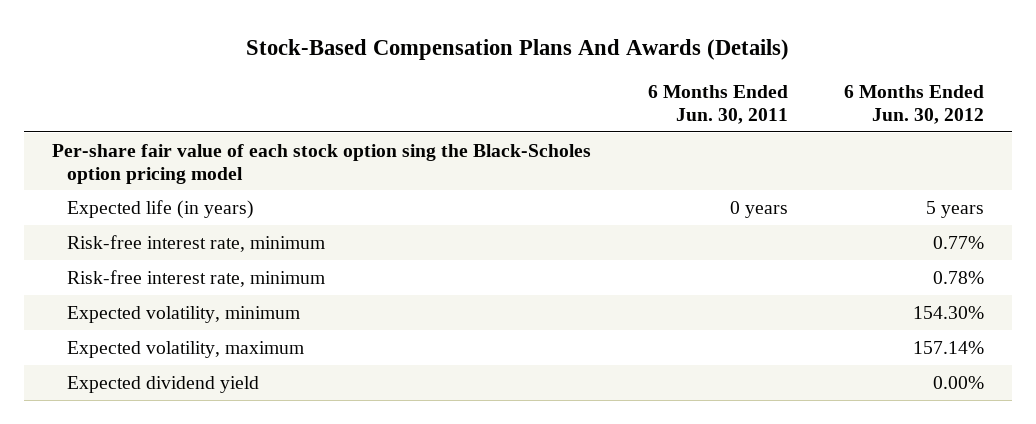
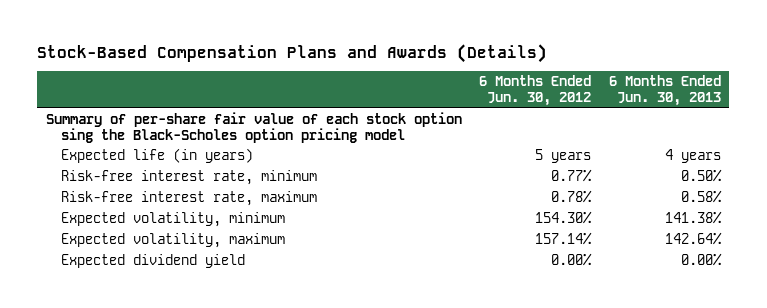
- Stock-Based Compensation Plans And Awards (Details)
+ Stock-Based Compensation Plans and Awards (Details)
- | 6 Months Ended Jun. 30, 2011 | 6 Months Ended Jun. 30, 2012
+ | 6 Months Ended Jun. 30, 2012 | 6 Months Ended Jun. 30, 2013
- Per-share fair value of each stock option sing the Black-Scholes option pricing model
+ Summary of per-share fair value of each stock option sing the Black-Scholes option pricing model
- Risk-free interest rate, minimum | | 0.78%
+ Risk-free interest rate, maximum | 0.78% | 0.58%

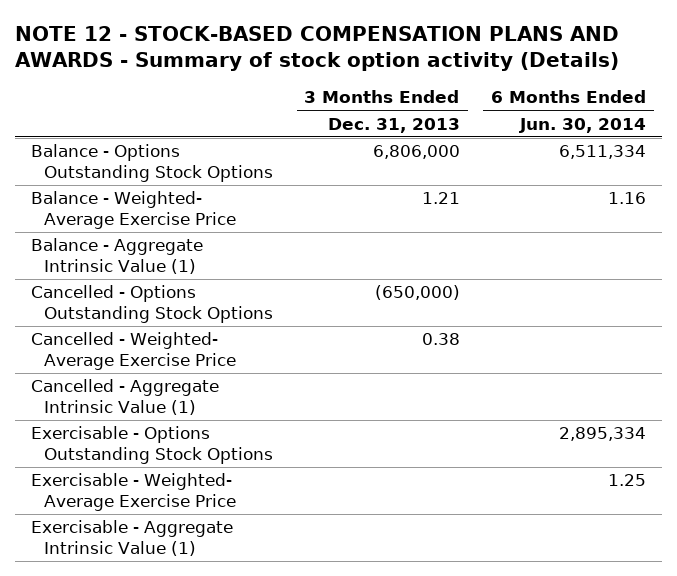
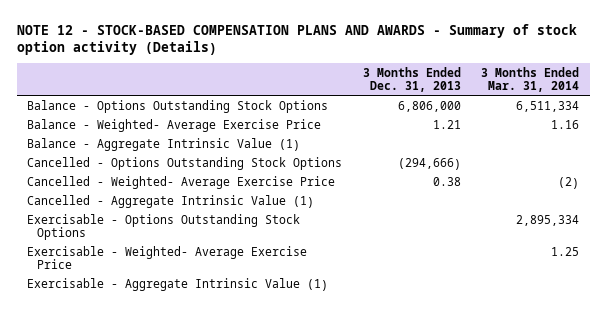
- | 3 Months Ended Dec. 31, 2013 | 6 Months Ended Jun. 30, 2014
+ | 3 Months Ended Dec. 31, 2013 | 3 Months Ended Mar. 31, 2014
- Cancelled - Options Outstanding Stock Options | (650,000) |
+ Cancelled - Options Outstanding Stock Options | (294,666) |

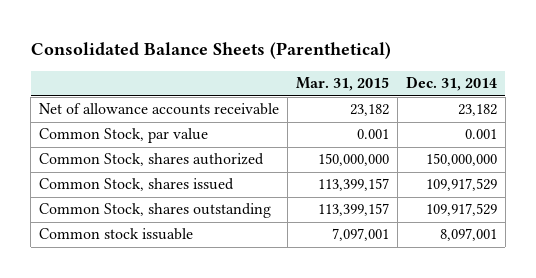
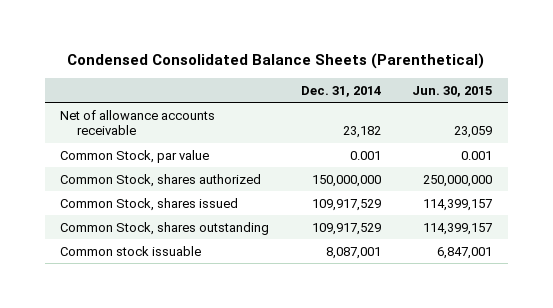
- Consolidated Balance Sheets (Parenthetical)
+ Condensed Consolidated Balance Sheets (Parenthetical)
- | Mar. 31, 2015 | Dec. 31, 2014
+ | Dec. 31, 2014 | Jun. 30, 2015
- Common stock issuable | 7,097,001 | 8,097,001
+ Common stock issuable | 8,087,001 | 6,847,001

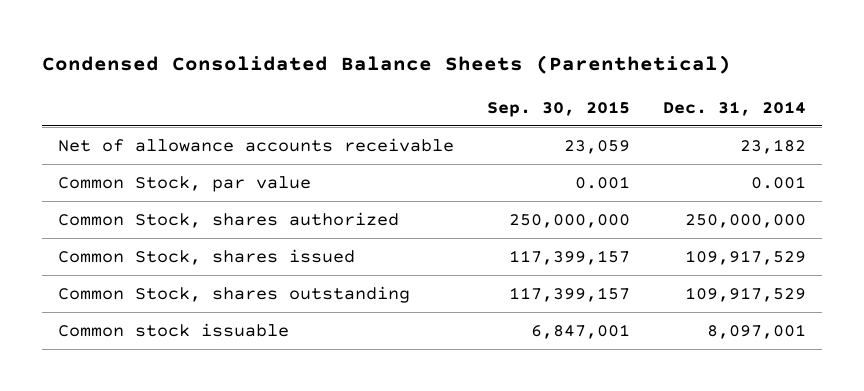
- | Dec. 31, 2014 | Jun. 30, 2015
+ | Sep. 30, 2015 | Dec. 31, 2014
- Common Stock, shares authorized | 150,000,000 | 250,000,000
+ Common Stock, shares authorized | 250,000,000 | 250,000,000
- Common stock issuable | 8,087,001 | 6,847,001
+ Common stock issuable | 6,847,001 | 8,097,001

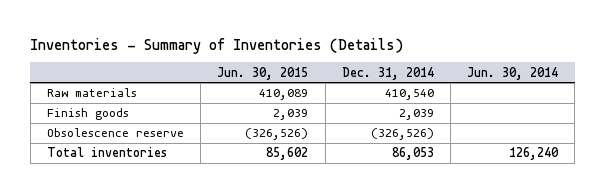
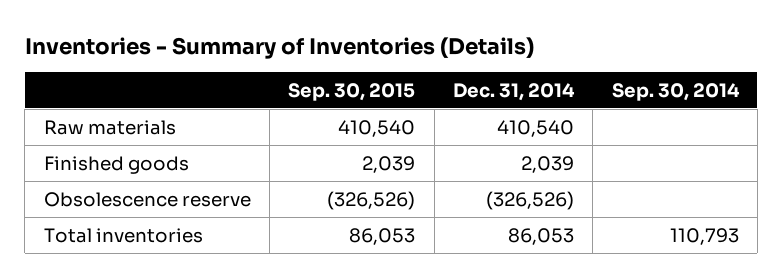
- | Jun. 30, 2015 | Dec. 31, 2014 | Jun. 30, 2014
+ | Sep. 30, 2015 | Dec. 31, 2014 | Sep. 30, 2014
- Finish goods | 2,039 | 2,039 |
+ Finished goods | 2,039 | 2,039 |

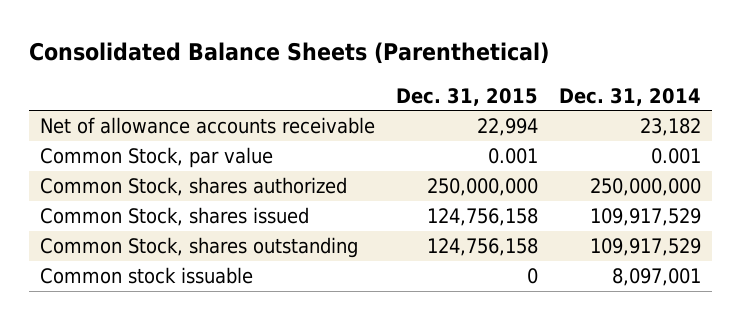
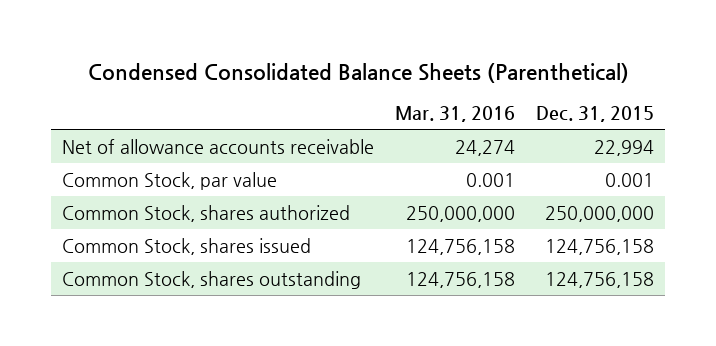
- Consolidated Balance Sheets (Parenthetical)
+ Condensed Consolidated Balance Sheets (Parenthetical)
- | Dec. 31, 2015 | Dec. 31, 2014
+ | Mar. 31, 2016 | Dec. 31, 2015
- Common stock issuable | 0 | 8,097,001

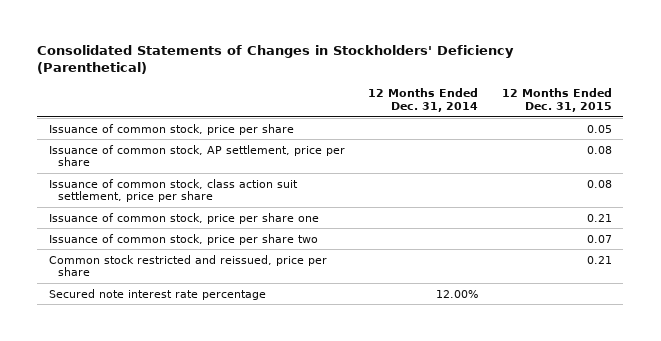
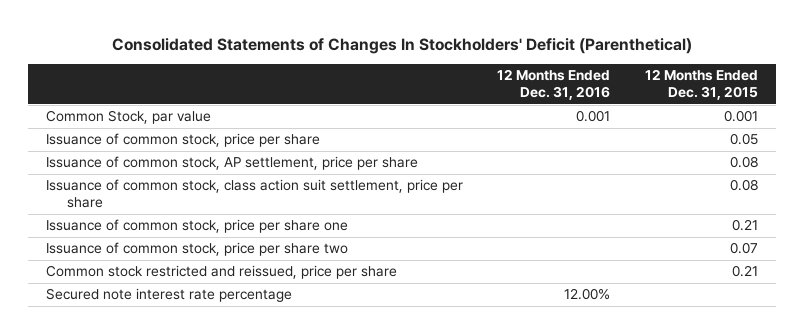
- Consolidated Statements of Changes in Stockholders' Deficiency (Parenthetical)
+ Consolidated Statements of Changes In Stockholders' Deficit (Parenthetical)
- | 12 Months Ended Dec. 31, 2014 | 12 Months Ended Dec. 31, 2015
+ | 12 Months Ended Dec. 31, 2016 | 12 Months Ended Dec. 31, 2015
+ Common Stock, par value | 0.001 | 0.001

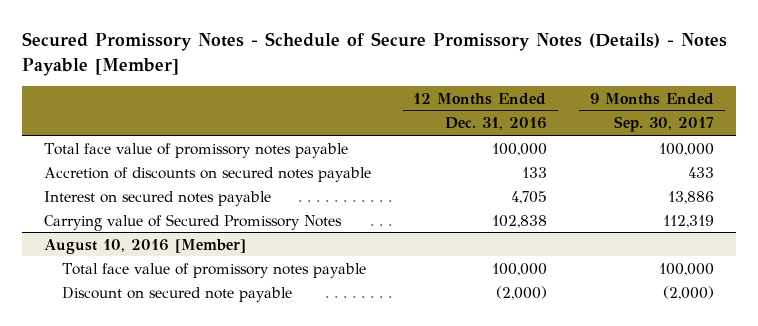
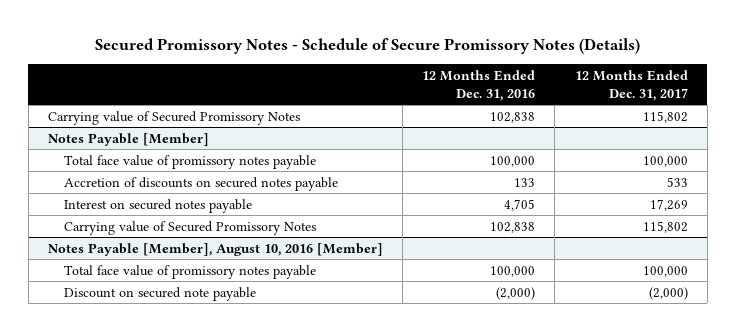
- Secured Promissory Notes - Schedule of Secure Promissory Notes (Details) - Notes Payable [Member]
+ Secured Promissory Notes - Schedule of Secure Promissory Notes (Details)
- | 12 Months Ended Dec. 31, 2016 | 9 Months Ended Sep. 30, 2017
+ | 12 Months Ended Dec. 31, 2016 | 12 Months Ended Dec. 31, 2017
+ Carrying value of Secured Promissory Notes | 102,838 | 115,802
+ Notes Payable [Member]
- August 10, 2016 [Member]
+ Notes Payable [Member], August 10, 2016 [Member]

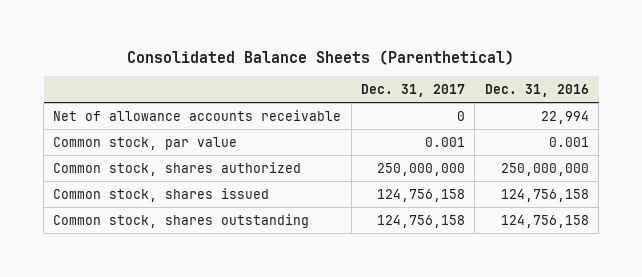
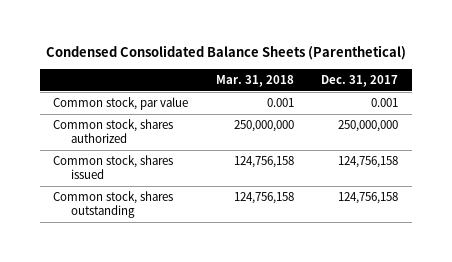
- Consolidated Balance Sheets (Parenthetical)
+ Condensed Consolidated Balance Sheets (Parenthetical)
- | Dec. 31, 2017 | Dec. 31, 2016
+ | Mar. 31, 2018 | Dec. 31, 2017
- Net of allowance accounts receivable | 0 | 22,994

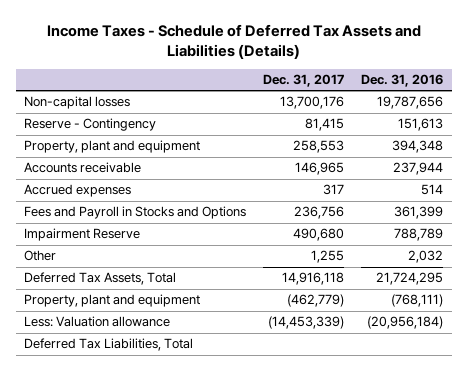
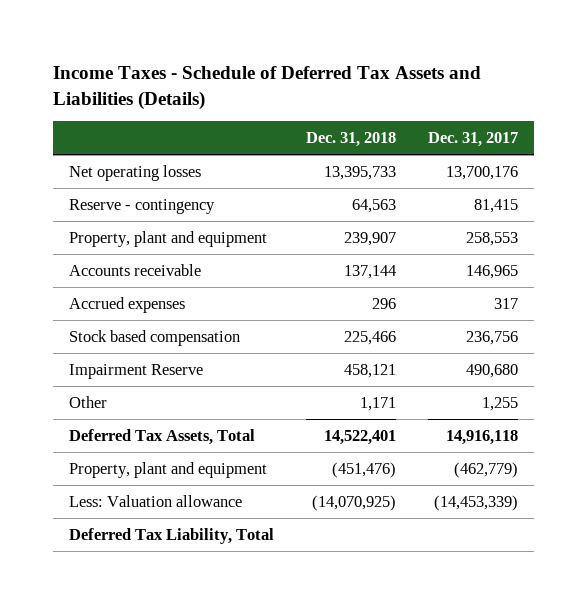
- | Dec. 31, 2017 | Dec. 31, 2016
+ | Dec. 31, 2018 | Dec. 31, 2017
- Non-capital losses | 13,700,176 | 19,787,656
- Reserve - Contingency | 81,415 | 151,613
+ Net operating losses | 13,395,733 | 13,700,176
+ Reserve - contingency | 64,563 | 81,415
- Fees and Payroll in Stocks and Options | 236,756 | 361,399
+ Stock based compensation | 225,466 | 236,756
- Deferred Tax Liabilities, Total
+ Deferred Tax Liability, Total

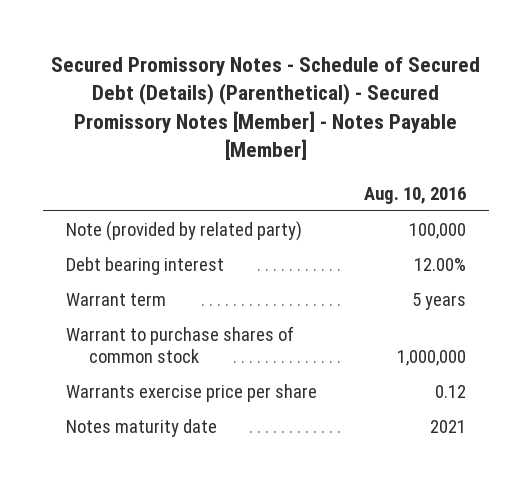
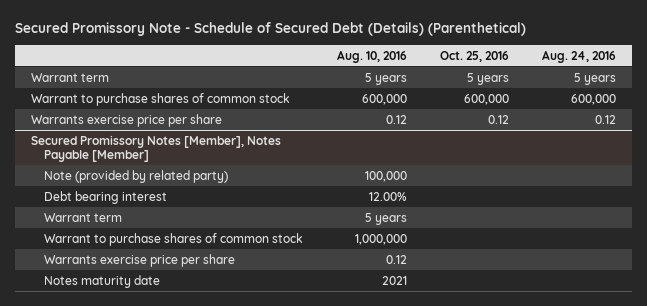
- Secured Promissory Notes - Schedule of Secured Debt (Details) (Parenthetical) - Secured Promissory Notes [Member] - Notes Payable [Member]
+ Secured Promissory Note - Schedule of Secured Debt (Details) (Parenthetical)
- | Aug. 10, 2016
+ | Aug. 10, 2016 | Oct. 25, 2016 | Aug. 24, 2016
+ Warrant term | 5 years | 5 years | 5 years
+ Warrant to purchase shares of common stock | 600,000 | 600,000 | 600,000
+ Warrants exercise price per share | 0.12 | 0.12 | 0.12
+ Secured Promissory Notes [Member], Notes Payable [Member]

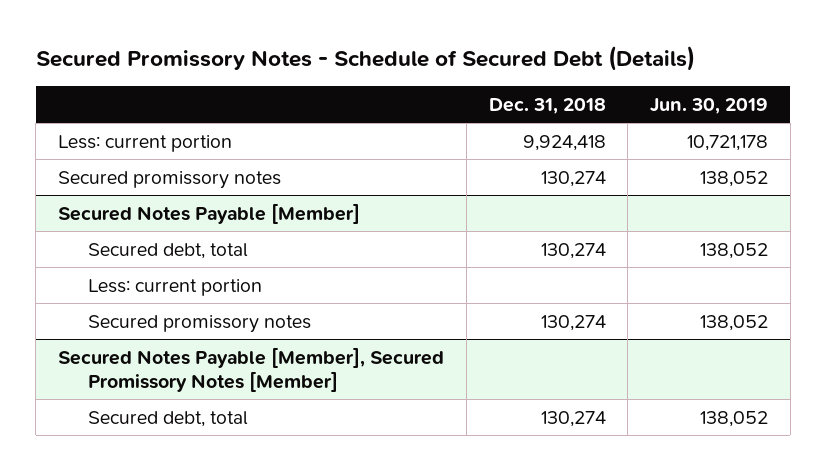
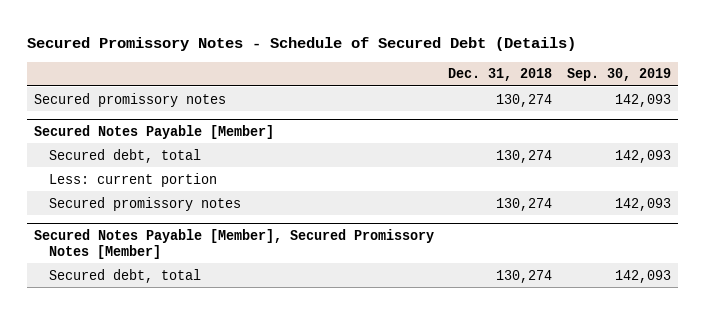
- | Dec. 31, 2018 | Jun. 30, 2019
+ | Dec. 31, 2018 | Sep. 30, 2019
- Less: current portion | 9,924,418 | 10,721,178

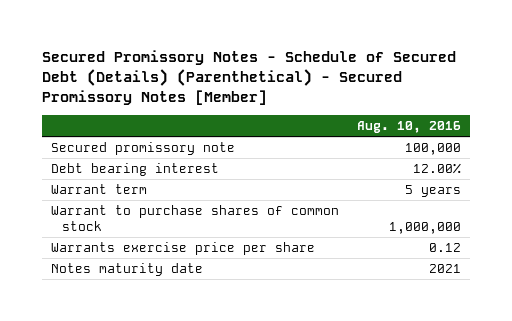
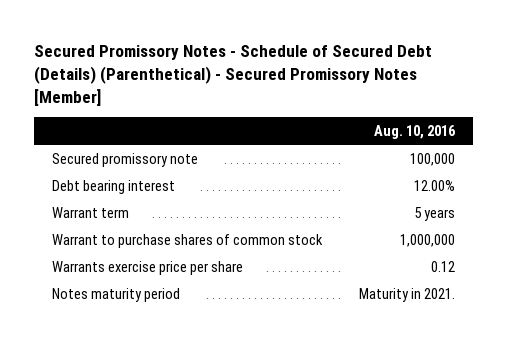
- Notes maturity date | 2021
+ Notes maturity period | Maturity in 2021.

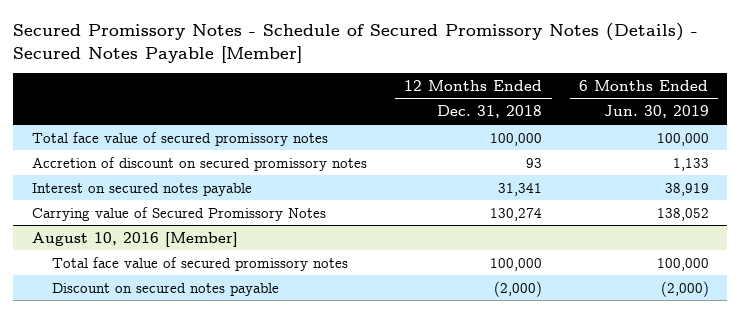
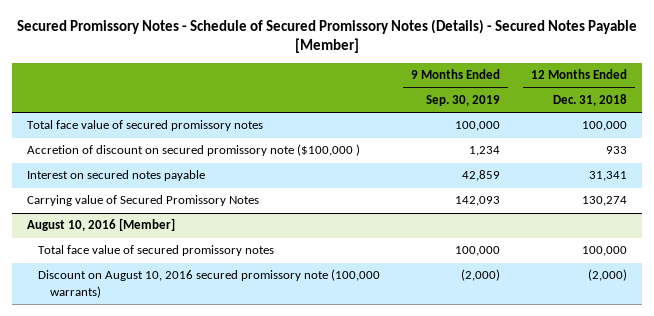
- | 12 Months Ended Dec. 31, 2018 | 6 Months Ended Jun. 30, 2019
+ | 9 Months Ended Sep. 30, 2019 | 12 Months Ended Dec. 31, 2018
- Accretion of discount on secured promissory notes | 93 | 1,133
+ Accretion of discount on secured promissory note ($100,000 ) | 1,234 | 933
@ August 10, 2016 [Member]
- Discount on secured notes payable | (2,000) | (2,000)
+ Discount on August 10, 2016 secured promissory note (100,000 warrants) | (2,000) | (2,000)

